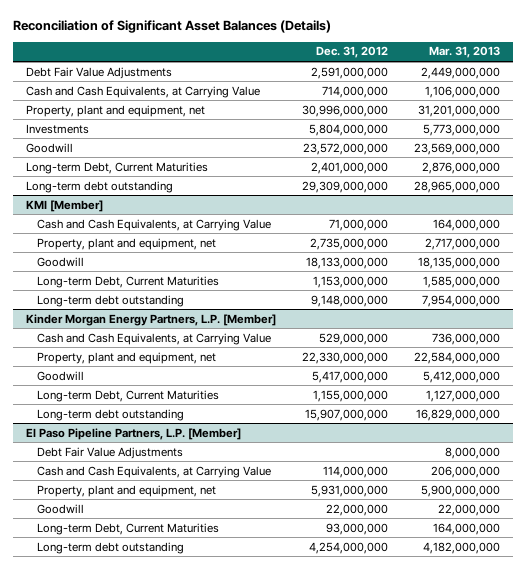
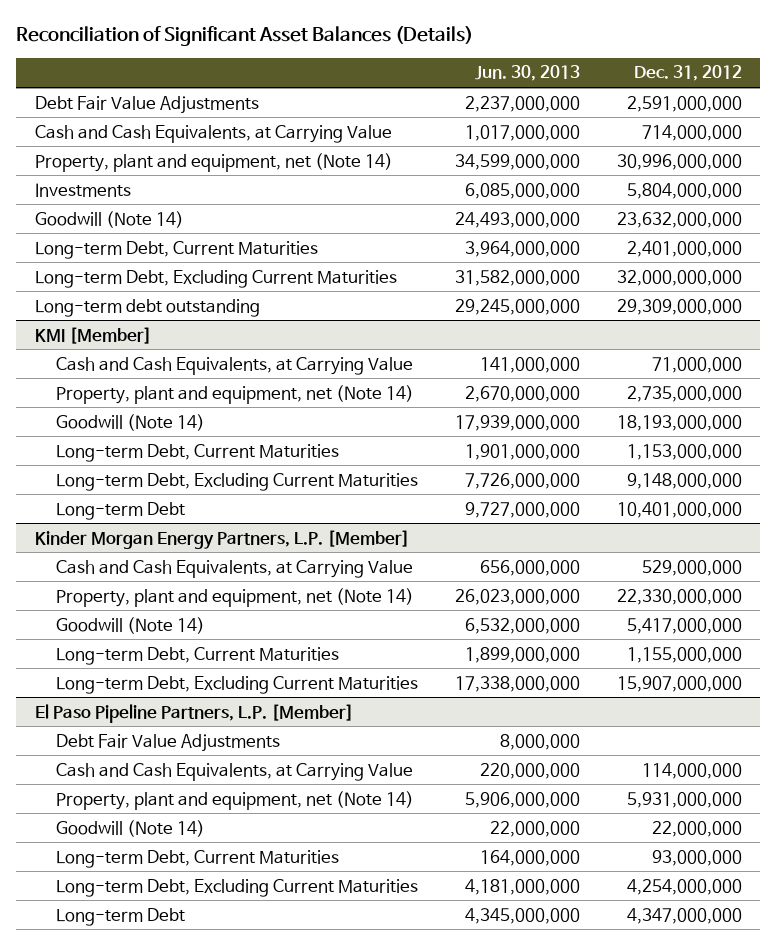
- | Dec. 31, 2012 | Mar. 31, 2013
+ | Jun. 30, 2013 | Dec. 31, 2012
- Property, plant and equipment, net | 30,996,000,000 | 31,201,000,000
+ Property, plant and equipment, net (Note 14) | 34,599,000,000 | 30,996,000,000
- Goodwill | 23,572,000,000 | 23,569,000,000
+ Goodwill (Note 14) | 24,493,000,000 | 23,632,000,000
+ Long-term Debt, Excluding Current Maturities | 31,582,000,000 | 32,000,000,000
@ KMI [Member]
- Property, plant and equipment, net | 2,735,000,000 | 2,717,000,000
- Goodwill | 18,133,000,000 | 18,135,000,000
+ Property, plant and equipment, net (Note 14) | 2,670,000,000 | 2,735,000,000
+ Goodwill (Note 14) | 17,939,000,000 | 18,193,000,000
- Long-term debt outstanding | 9,148,000,000 | 7,954,000,000
+ Long-term Debt, Excluding Current Maturities | 7,726,000,000 | 9,148,000,000
+ Long-term Debt | 9,727,000,000 | 10,401,000,000
@ Kinder Morgan Energy Partners, L.P. [Member]
- Property, plant and equipment, net | 22,330,000,000 | 22,584,000,000
- Goodwill | 5,417,000,000 | 5,412,000,000
+ Property, plant and equipment, net (Note 14) | 26,023,000,000 | 22,330,000,000
+ Goodwill (Note 14) | 6,532,000,000 | 5,417,000,000
- Long-term debt outstanding | 15,907,000,000 | 16,829,000,000
+ Long-term Debt, Excluding Current Maturities | 17,338,000,000 | 15,907,000,000
@ El Paso Pipeline Partners, L.P. [Member]
- Property, plant and equipment, net | 5,931,000,000 | 5,900,000,000
- Goodwill | 22,000,000 | 22,000,000
+ Property, plant and equipment, net (Note 14) | 5,906,000,000 | 5,931,000,000
+ Goodwill (Note 14) | 22,000,000 | 22,000,000
- Long-term debt outstanding | 4,254,000,000 | 4,182,000,000
+ Long-term Debt, Excluding Current Maturities | 4,181,000,000 | 4,254,000,000
+ Long-term Debt | 4,345,000,000 | 4,347,000,000

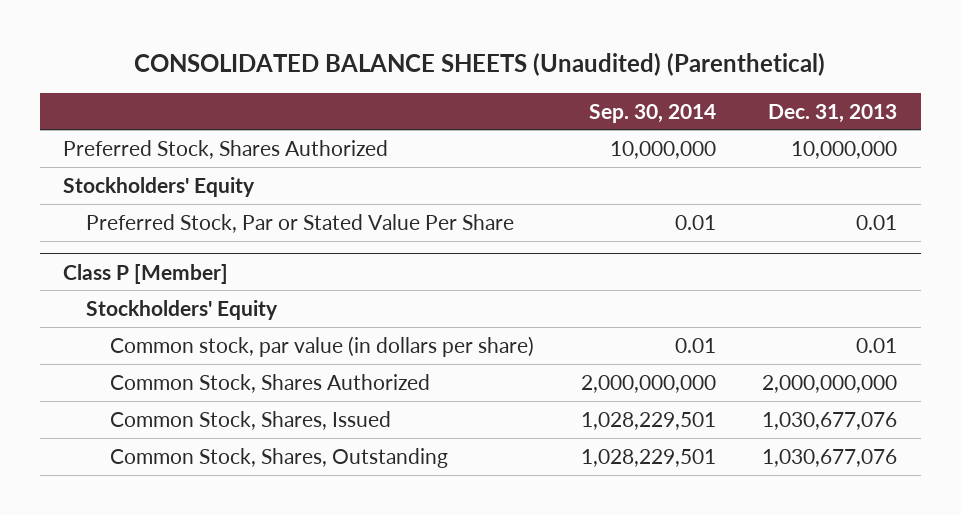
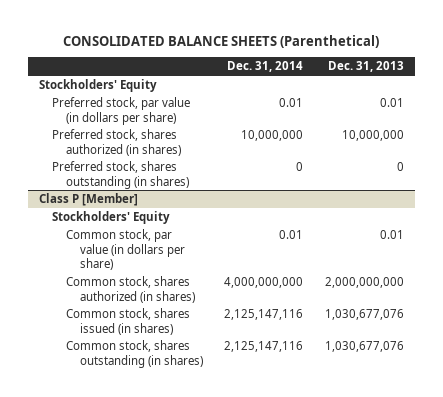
- CONSOLIDATED BALANCE SHEETS (Unaudited) (Parenthetical)
+ CONSOLIDATED BALANCE SHEETS (Parenthetical)
- | Sep. 30, 2014 | Dec. 31, 2013
+ | Dec. 31, 2014 | Dec. 31, 2013
- Preferred Stock, Shares Authorized | 10,000,000 | 10,000,000
- Preferred Stock, Par or Stated Value Per Share | 0.01 | 0.01
+ Preferred stock, par value (in dollars per share) | 0.01 | 0.01
+ Preferred stock, shares authorized (in shares) | 10,000,000 | 10,000,000
+ Preferred stock, shares outstanding (in shares) | 0 | 0
@ Class P [Member]
- Common Stock, Shares Authorized | 2,000,000,000 | 2,000,000,000
- Common Stock, Shares, Issued | 1,028,229,501 | 1,030,677,076
- Common Stock, Shares, Outstanding | 1,028,229,501 | 1,030,677,076
+ Common stock, shares authorized (in shares) | 4,000,000,000 | 2,000,000,000
+ Common stock, shares issued (in shares) | 2,125,147,116 | 1,030,677,076
+ Common stock, shares outstanding (in shares) | 2,125,147,116 | 1,030,677,076

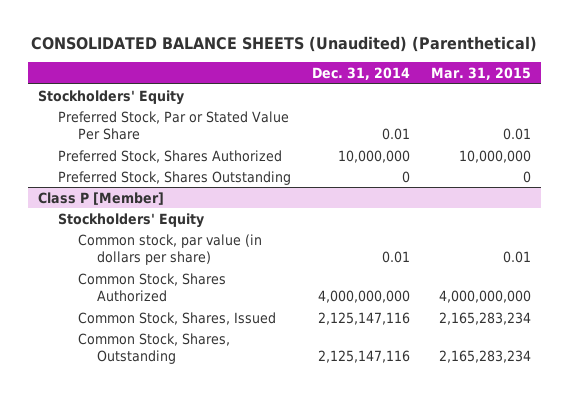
- CONSOLIDATED BALANCE SHEETS (Parenthetical)
+ CONSOLIDATED BALANCE SHEETS (Unaudited) (Parenthetical)
- | Dec. 31, 2014 | Dec. 31, 2013
+ | Dec. 31, 2014 | Mar. 31, 2015
- Preferred stock, par value (in dollars per share) | 0.01 | 0.01
- Preferred stock, shares authorized (in shares) | 10,000,000 | 10,000,000
- Preferred stock, shares outstanding (in shares) | 0 | 0
+ Preferred Stock, Par or Stated Value Per Share | 0.01 | 0.01
+ Preferred Stock, Shares Authorized | 10,000,000 | 10,000,000
+ Preferred Stock, Shares Outstanding | 0 | 0
@ Class P [Member]
- Common stock, shares authorized (in shares) | 4,000,000,000 | 2,000,000,000
- Common stock, shares issued (in shares) | 2,125,147,116 | 1,030,677,076
- Common stock, shares outstanding (in shares) | 2,125,147,116 | 1,030,677,076
+ Common Stock, Shares Authorized | 4,000,000,000 | 4,000,000,000
+ Common Stock, Shares, Issued | 2,125,147,116 | 2,165,283,234
+ Common Stock, Shares, Outstanding | 2,125,147,116 | 2,165,283,234

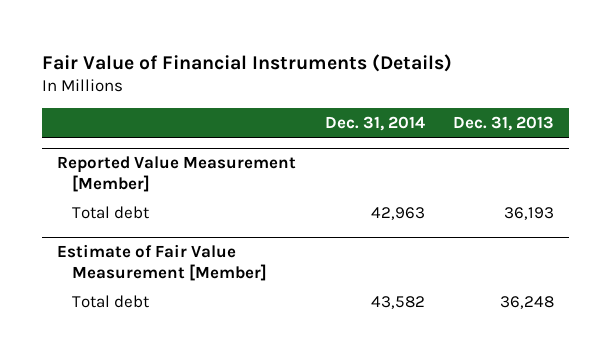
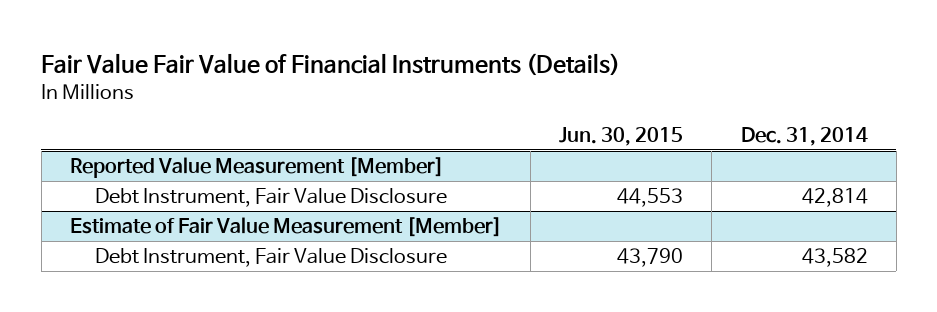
- Fair Value of Financial Instruments (Details)
+ Fair Value Fair Value of Financial Instruments (Details)
- | Dec. 31, 2014 | Dec. 31, 2013
+ | Jun. 30, 2015 | Dec. 31, 2014
@ Reported Value Measurement [Member]
- Total debt | 42,963 | 36,193
+ Debt Instrument, Fair Value Disclosure | 44,553 | 42,814
@ Estimate of Fair Value Measurement [Member]
- Total debt | 43,582 | 36,248
+ Debt Instrument, Fair Value Disclosure | 43,790 | 43,582

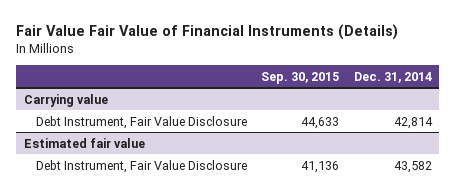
- | Jun. 30, 2015 | Dec. 31, 2014
+ | Sep. 30, 2015 | Dec. 31, 2014
- Reported Value Measurement [Member]
+ Carrying value
- Estimate of Fair Value Measurement [Member]
+ Estimated fair value

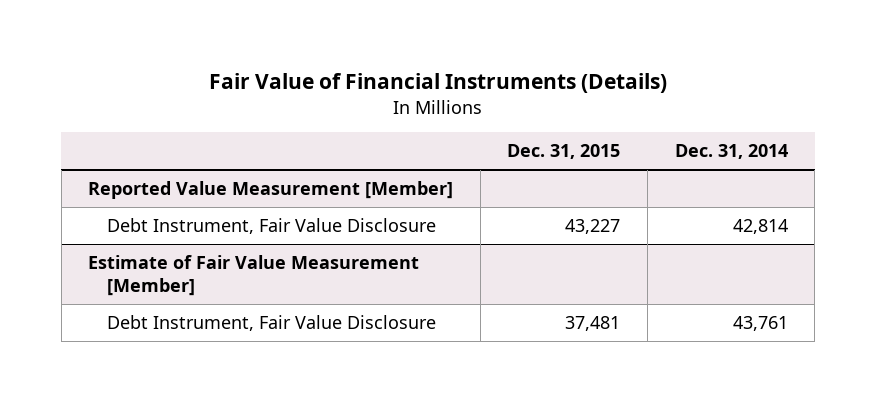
- Fair Value Fair Value of Financial Instruments (Details)
+ Fair Value of Financial Instruments (Details)
- | Sep. 30, 2015 | Dec. 31, 2014
+ | Dec. 31, 2015 | Dec. 31, 2014
- Carrying value
+ Reported Value Measurement [Member]
- Estimated fair value
- Debt Instrument, Fair Value Disclosure | 41,136 | 43,582
+ Estimate of Fair Value Measurement [Member]
+ Debt Instrument, Fair Value Disclosure | 37,481 | 43,761

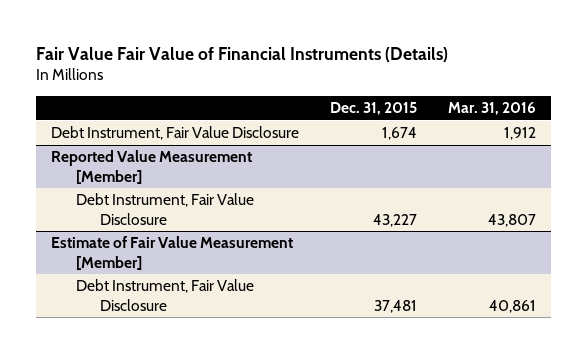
- Fair Value of Financial Instruments (Details)
+ Fair Value Fair Value of Financial Instruments (Details)
- | Dec. 31, 2015 | Dec. 31, 2014
+ | Dec. 31, 2015 | Mar. 31, 2016
+ Debt Instrument, Fair Value Disclosure | 1,674 | 1,912

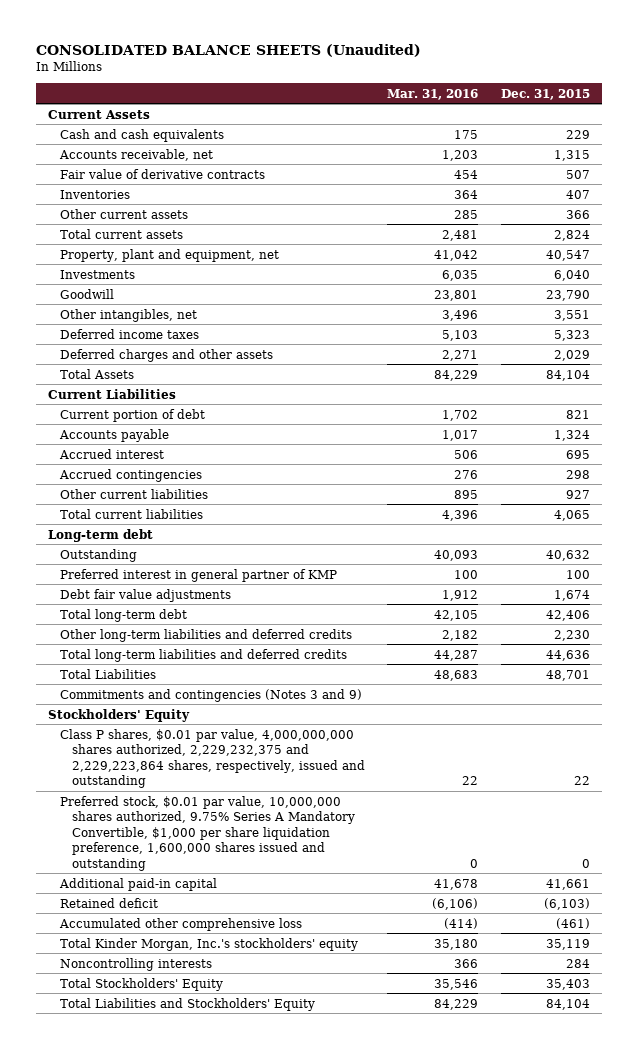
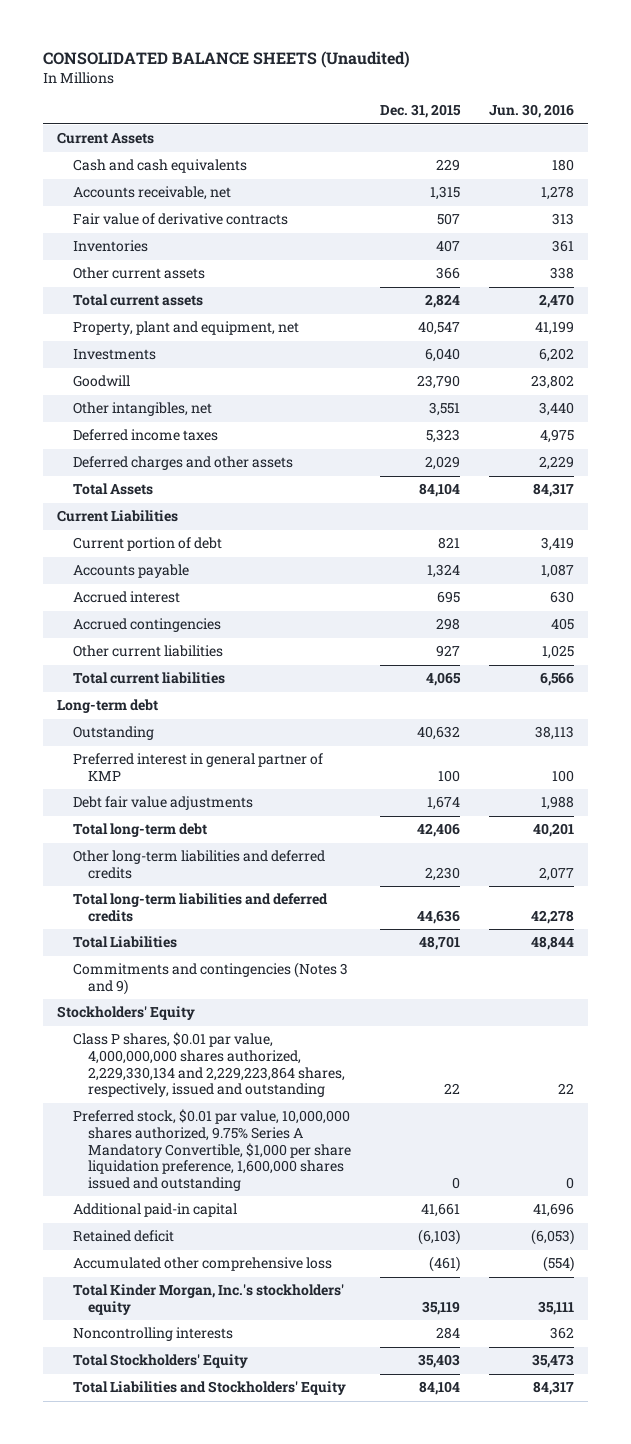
- | Mar. 31, 2016 | Dec. 31, 2015
+ | Dec. 31, 2015 | Jun. 30, 2016
- Class P shares, $0.01 par value, 4,000,000,000 shares authorized, 2,229,232,375 and 2,229,223,864 shares, respectively, issued and outstanding | 22 | 22
+ Class P shares, $0.01 par value, 4,000,000,000 shares authorized, 2,229,330,134 and 2,229,223,864 shares, respectively, issued and outstanding | 22 | 22

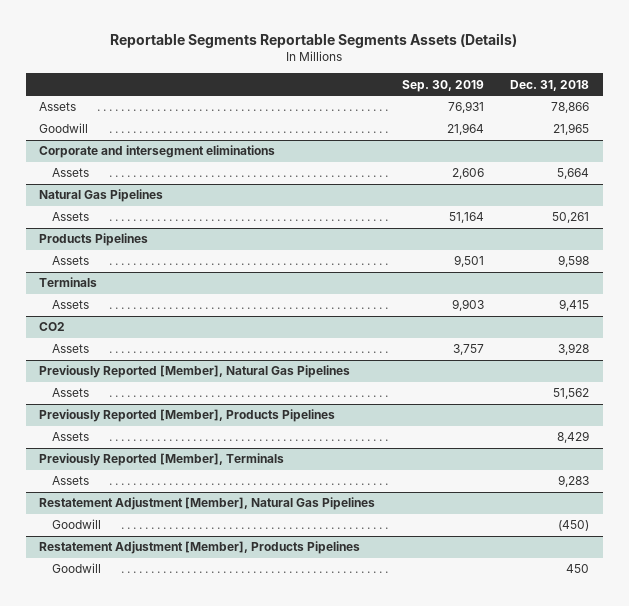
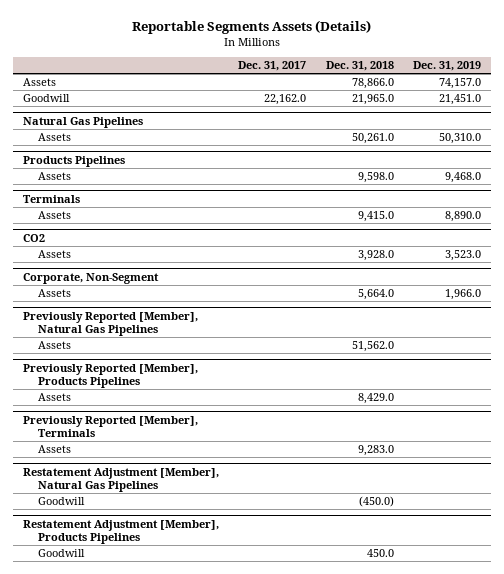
- Reportable Segments Reportable Segments Assets (Details)
+ Reportable Segments Assets (Details)
- | Sep. 30, 2019 | Dec. 31, 2018
+ | Dec. 31, 2017 | Dec. 31, 2018 | Dec. 31, 2019
- Assets | 76,931 | 78,866
- Goodwill | 21,964 | 21,965
- Corporate and intersegment eliminations
- Assets | 2,606 | 5,664
+ Assets | | 78,866.0 | 74,157.0
+ Goodwill | 22,162.0 | 21,965.0 | 21,451.0
@ Natural Gas Pipelines
- Assets | 51,164 | 50,261
+ Assets | | 50,261.0 | 50,310.0
@ Products Pipelines
- Assets | 9,501 | 9,598
+ Assets | | 9,598.0 | 9,468.0
@ Terminals
- Assets | 9,903 | 9,415
+ Assets | | 9,415.0 | 8,890.0
@ CO2
- Assets | 3,757 | 3,928
+ Assets | | 3,928.0 | 3,523.0
+ Corporate, Non-Segment
+ Assets | | 5,664.0 | 1,966.0
@ Previously Reported [Member], Natural Gas Pipelines
- Assets | | 51,562
+ Assets | | 51,562.0 |
@ Previously Reported [Member], Products Pipelines
- Assets | | 8,429
+ Assets | | 8,429.0 |
@ Previously Reported [Member], Terminals
- Assets | | 9,283
+ Assets | | 9,283.0 |
@ Restatement Adjustment [Member], Natural Gas Pipelines
- Goodwill | | (450)
+ Goodwill | | (450.0) |
@ Restatement Adjustment [Member], Products Pipelines
- Goodwill | | 450
+ Goodwill | | 450.0 |

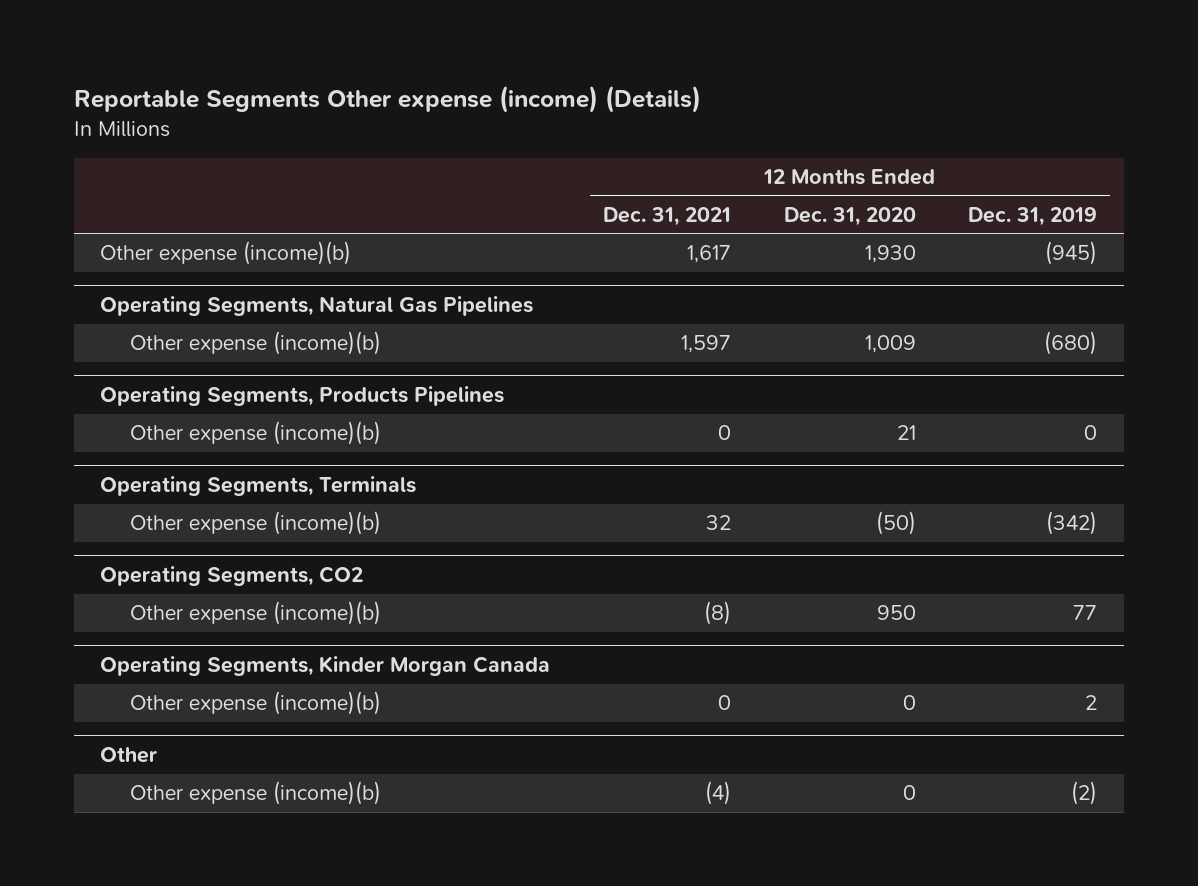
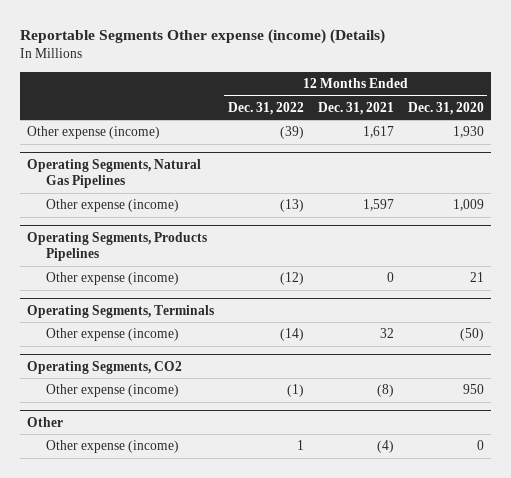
- | 12 Months Ended Dec. 31, 2021 | 12 Months Ended Dec. 31, 2020 | 12 Months Ended Dec. 31, 2019
+ | 12 Months Ended Dec. 31, 2022 | 12 Months Ended Dec. 31, 2021 | 12 Months Ended Dec. 31, 2020
- Other expense (income)(b) | 1,617 | 1,930 | (945)
+ Other expense (income) | (39) | 1,617 | 1,930
@ Operating Segments, Natural Gas Pipelines
- Other expense (income)(b) | 1,597 | 1,009 | (680)
+ Other expense (income) | (13) | 1,597 | 1,009
@ Operating Segments, Products Pipelines
- Other expense (income)(b) | 0 | 21 | 0
+ Other expense (income) | (12) | 0 | 21
@ Operating Segments, Terminals
- Other expense (income)(b) | 32 | (50) | (342)
+ Other expense (income) | (14) | 32 | (50)
@ Operating Segments, CO2
- Other expense (income)(b) | (8) | 950 | 77
- Operating Segments, Kinder Morgan Canada
- Other expense (income)(b) | 0 | 0 | 2
@ Operating Segments, CO2
+ Other expense (income) | (1) | (8) | 950
@ Other
- Other expense (income)(b) | (4) | 0 | (2)
+ Other expense (income) | 1 | (4) | 0

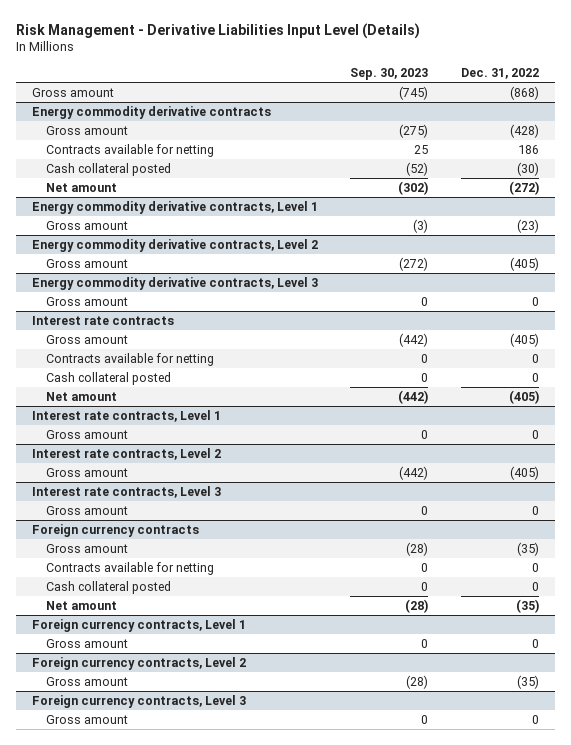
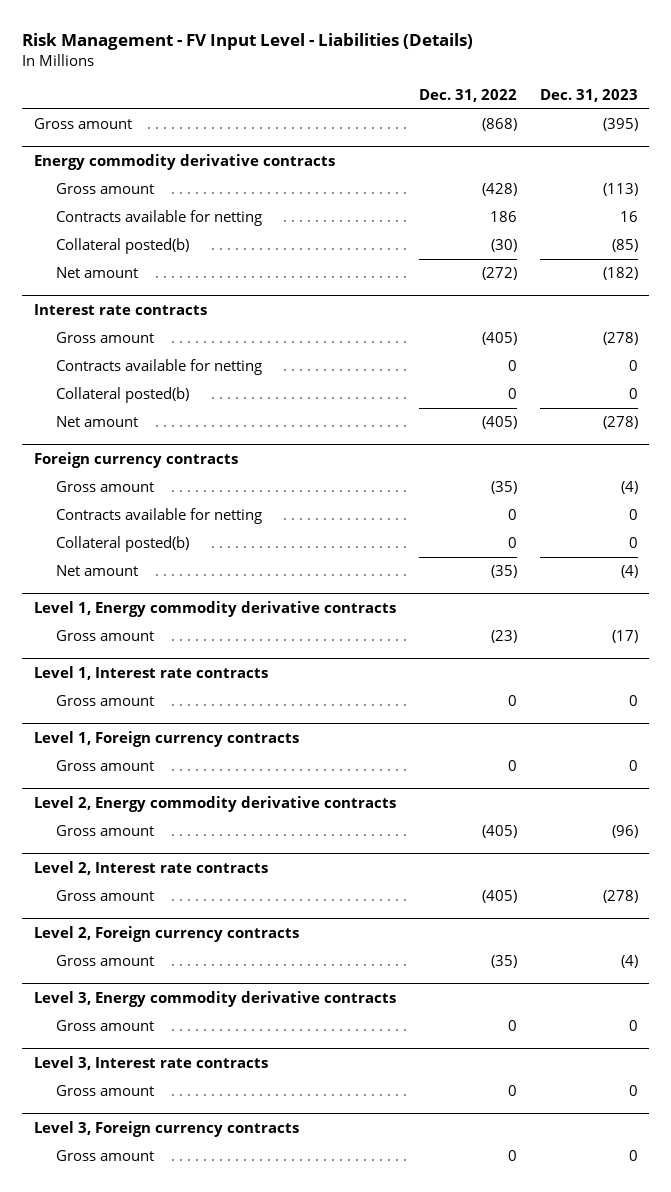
- Risk Management - Derivative Liabilities Input Level (Details)
+ Risk Management - FV Input Level - Liabilities (Details)
- | Sep. 30, 2023 | Dec. 31, 2022
+ | Dec. 31, 2022 | Dec. 31, 2023
@ Energy commodity derivative contracts
- Cash collateral posted | (52) | (30)
+ Collateral posted(b) | (30) | (85)
- Energy commodity derivative contracts, Level 1
- Gross amount | (3) | (23)
- Energy commodity derivative contracts, Level 2
- Gross amount | (272) | (405)
- Energy commodity derivative contracts, Level 3
- Gross amount | 0 | 0
@ Interest rate contracts
- Cash collateral posted | 0 | 0
+ Collateral posted(b) | 0 | 0
- Interest rate contracts, Level 1
- Gross amount | 0 | 0
- Interest rate contracts, Level 2
- Gross amount | (442) | (405)
- Interest rate contracts, Level 3
- Gross amount | 0 | 0
@ Foreign currency contracts
- Cash collateral posted | 0 | 0
+ Collateral posted(b) | 0 | 0
- Foreign currency contracts, Level 1
+ Level 1, Energy commodity derivative contracts
+ Gross amount | (23) | (17)
+ Level 1, Interest rate contracts
- Foreign currency contracts, Level 2
+ Level 1, Foreign currency contracts
+ Gross amount | 0 | 0
+ Level 2, Energy commodity derivative contracts
+ Gross amount | (405) | (96)
+ Level 2, Interest rate contracts
+ Gross amount | (405) | (278)
+ Level 2, Foreign currency contracts
- Foreign currency contracts, Level 3
+ Level 3, Energy commodity derivative contracts
+ Level 3, Interest rate contracts
+ Gross amount | 0 | 0
+ Level 3, Foreign currency contracts
+ Gross amount | 0 | 0

